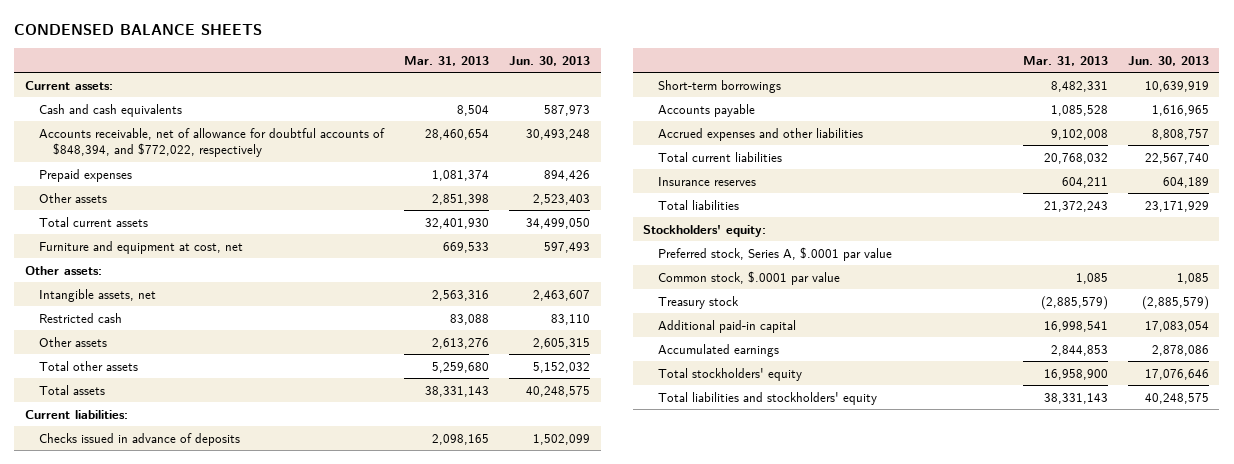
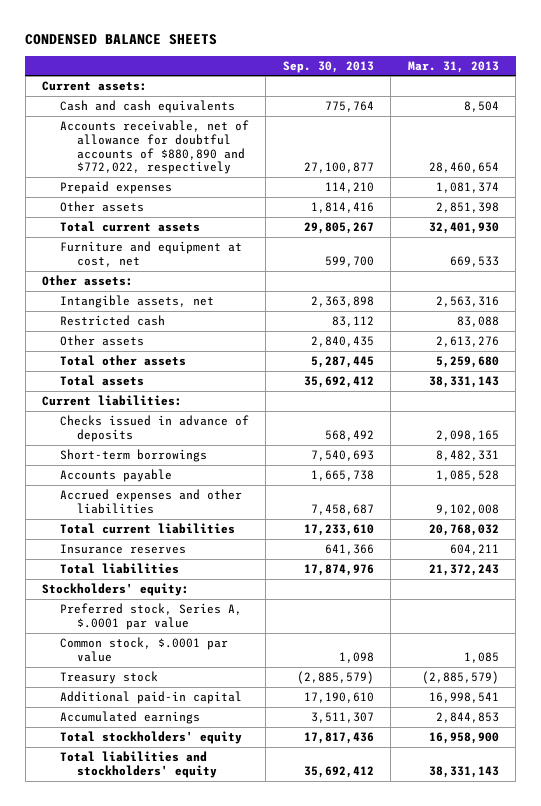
- | Mar. 31, 2013 | Jun. 30, 2013
+ | Sep. 30, 2013 | Mar. 31, 2013
- Accounts receivable, net of allowance for doubtful accounts of $848,394, and $772,022, respectively | 28,460,654 | 30,493,248
+ Accounts receivable, net of allowance for doubtful accounts of $880,890 and $772,022, respectively | 27,100,877 | 28,460,654

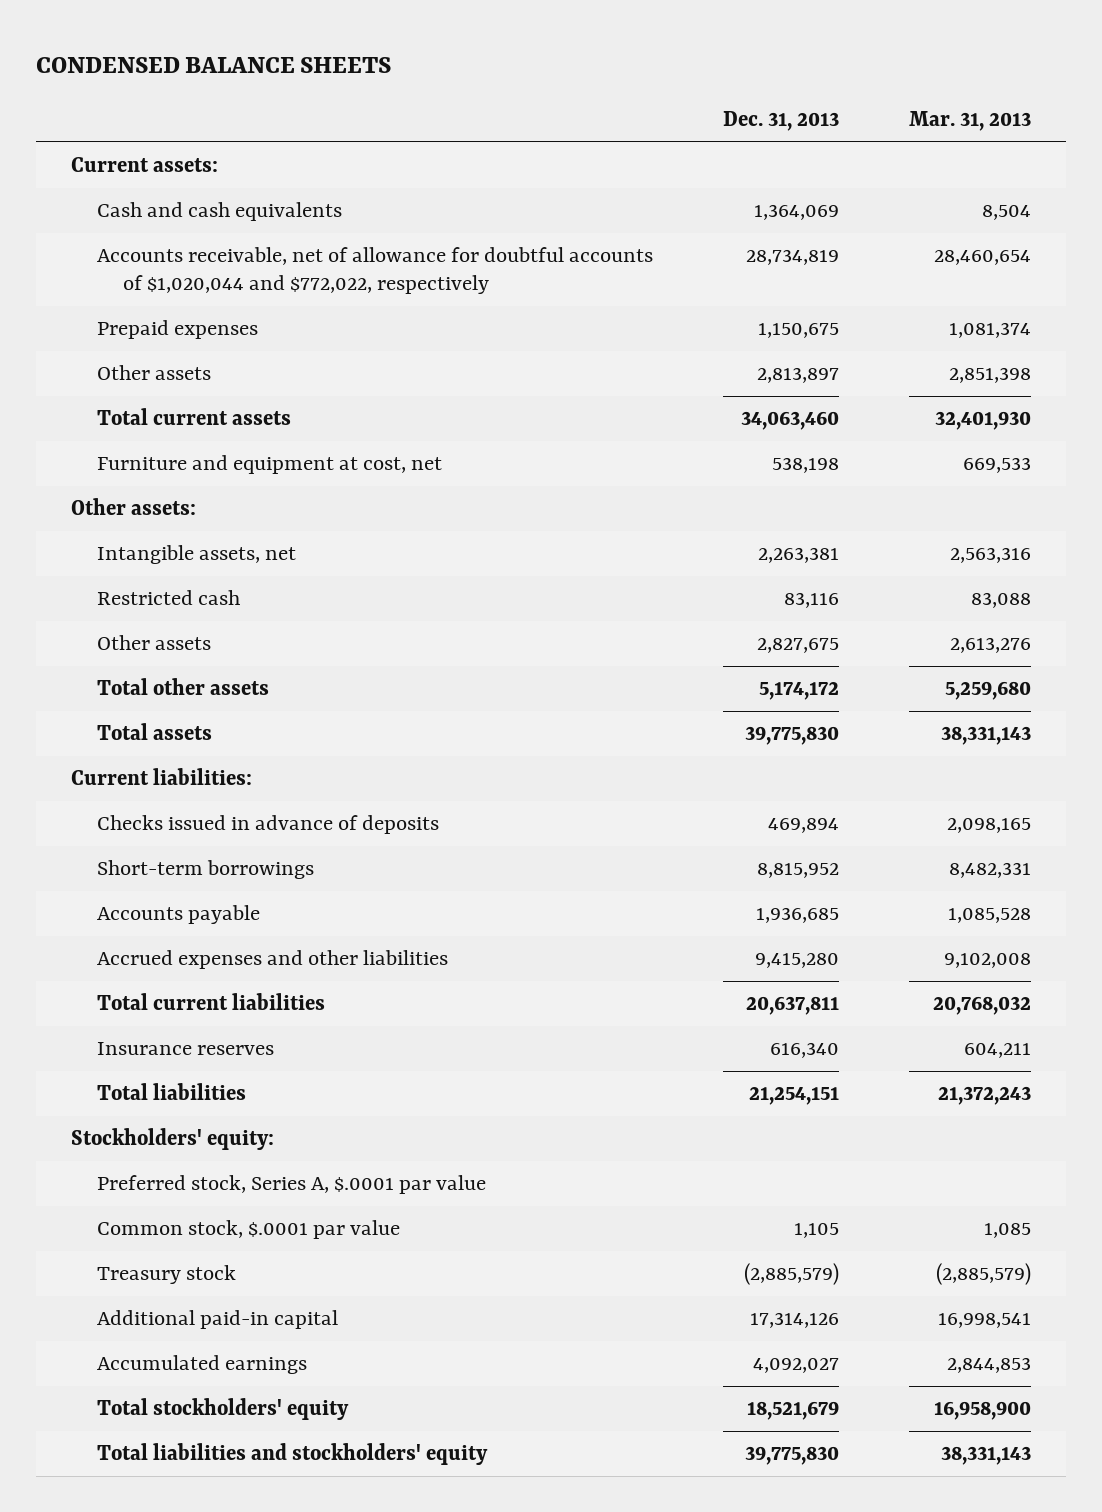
- | Sep. 30, 2013 | Mar. 31, 2013
+ | Dec. 31, 2013 | Mar. 31, 2013
- Accounts receivable, net of allowance for doubtful accounts of $880,890 and $772,022, respectively | 27,100,877 | 28,460,654
+ Accounts receivable, net of allowance for doubtful accounts of $1,020,044 and $772,022, respectively | 28,734,819 | 28,460,654

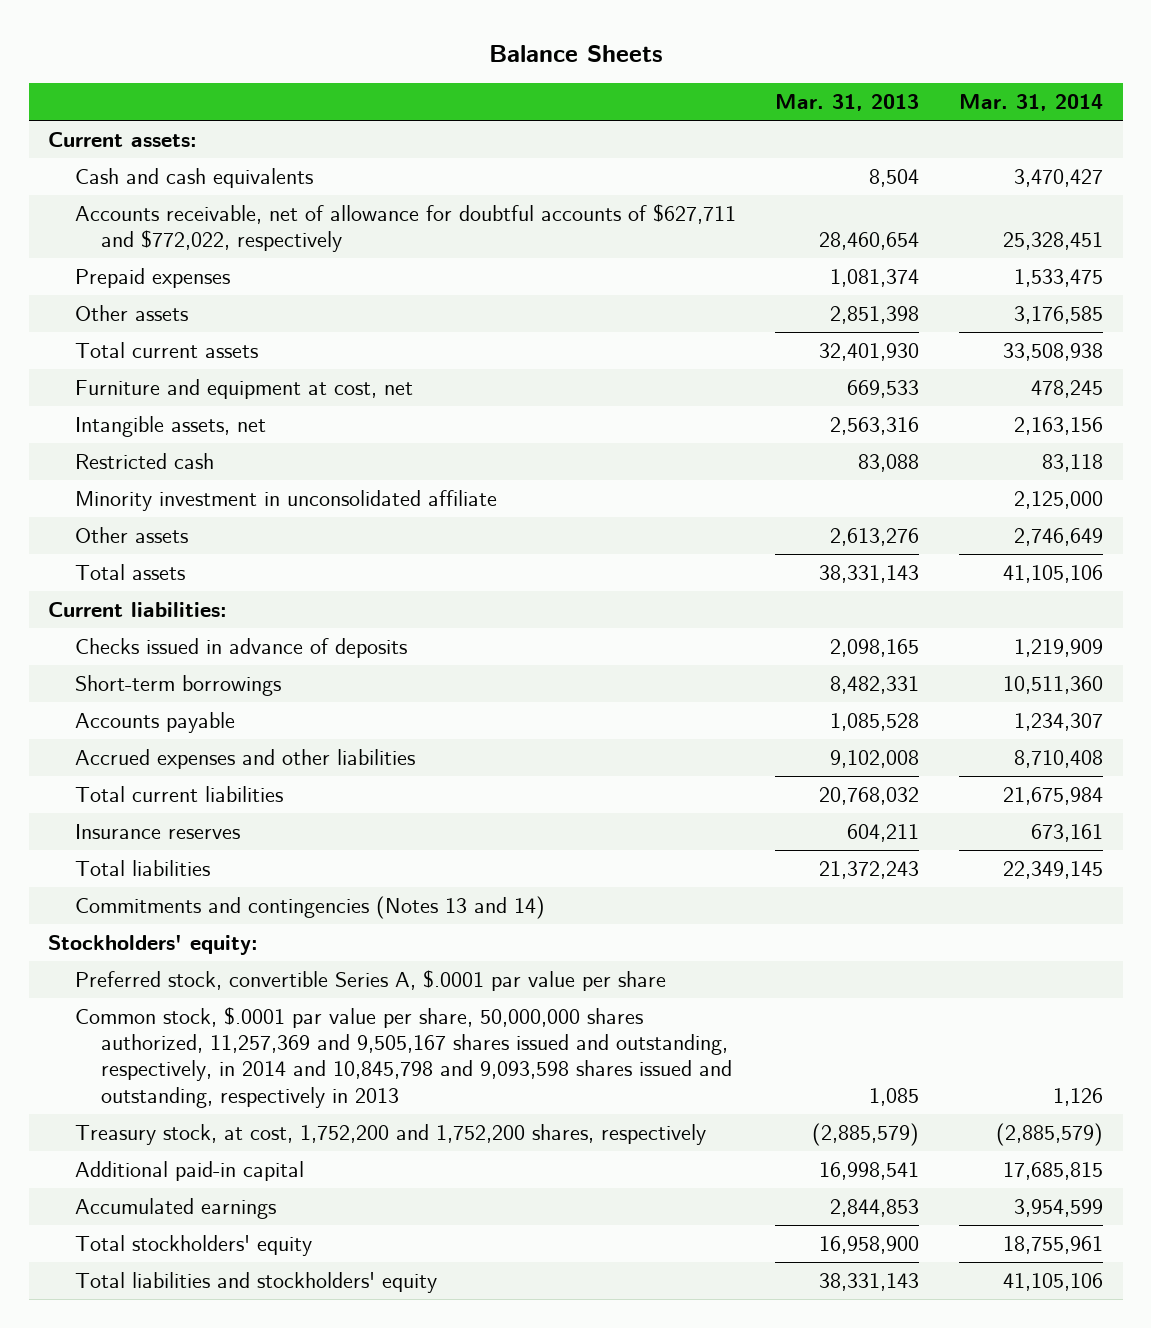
- CONDENSED BALANCE SHEETS
+ Balance Sheets
- | Dec. 31, 2013 | Mar. 31, 2013
+ | Mar. 31, 2013 | Mar. 31, 2014
- Accounts receivable, net of allowance for doubtful accounts of $1,020,044 and $772,022, respectively | 28,734,819 | 28,460,654
+ Accounts receivable, net of allowance for doubtful accounts of $627,711 and $772,022, respectively | 28,460,654 | 25,328,451
- Other assets:
+ Minority investment in unconsolidated affiliate | | 2,125,000
- Total other assets | 5,174,172 | 5,259,680
+ Commitments and contingencies (Notes 13 and 14)
- Preferred stock, Series A, $.0001 par value
- Common stock, $.0001 par value | 1,105 | 1,085
- Treasury stock | (2,885,579) | (2,885,579)
+ Preferred stock, convertible Series A, $.0001 par value per share
+ Common stock, $.0001 par value per share, 50,000,000 shares authorized, 11,257,369 and 9,505,167 shares issued and outstanding, respectively, in 2014 and 10,845,798 and 9,093,598 shares issued and outstanding, respectively in 2013 | 1,085 | 1,126
+ Treasury stock, at cost, 1,752,200 and 1,752,200 shares, respectively | (2,885,579) | (2,885,579)

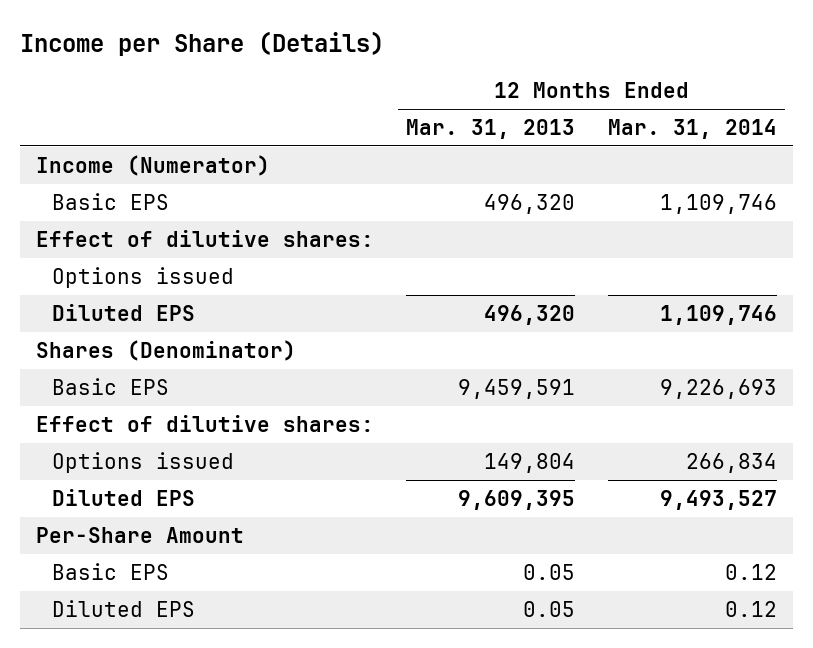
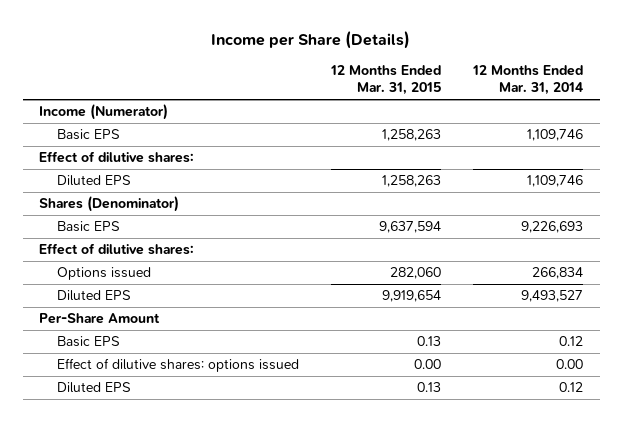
- | 12 Months Ended Mar. 31, 2013 | 12 Months Ended Mar. 31, 2014
+ | 12 Months Ended Mar. 31, 2015 | 12 Months Ended Mar. 31, 2014
- Options issued
+ Effect of dilutive shares: options issued | 0.00 | 0.00

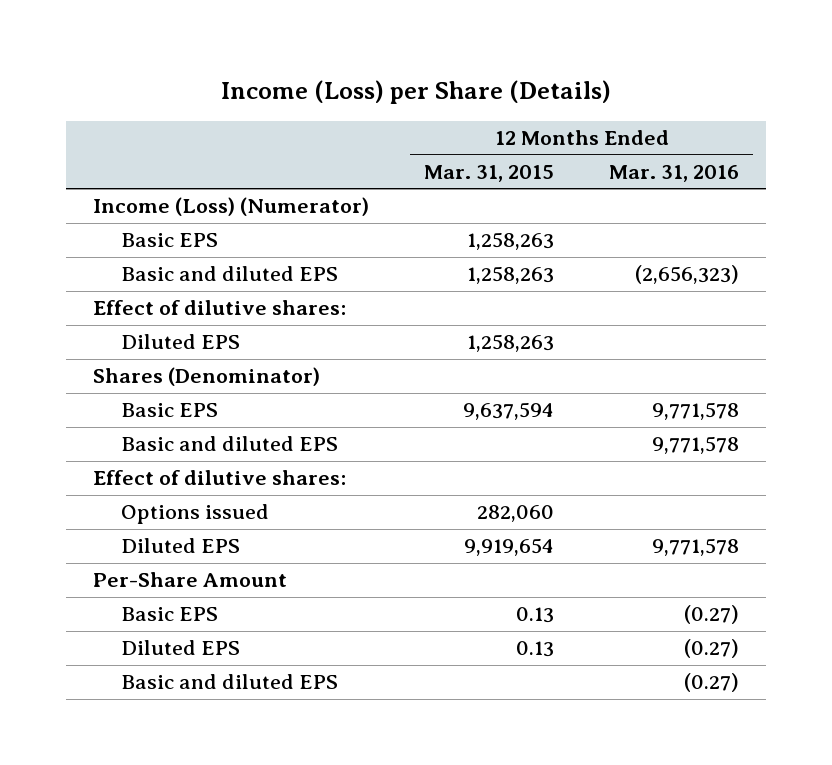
- Income per Share (Details)
+ Income (Loss) per Share (Details)
- | 12 Months Ended Mar. 31, 2015 | 12 Months Ended Mar. 31, 2014
+ | 12 Months Ended Mar. 31, 2015 | 12 Months Ended Mar. 31, 2016
- Income (Numerator)
+ Income (Loss) (Numerator)
+ Basic and diluted EPS | 1,258,263 | (2,656,323)
+ Basic and diluted EPS | | 9,771,578
- Effect of dilutive shares: options issued | 0.00 | 0.00
+ Basic and diluted EPS | | (0.27)

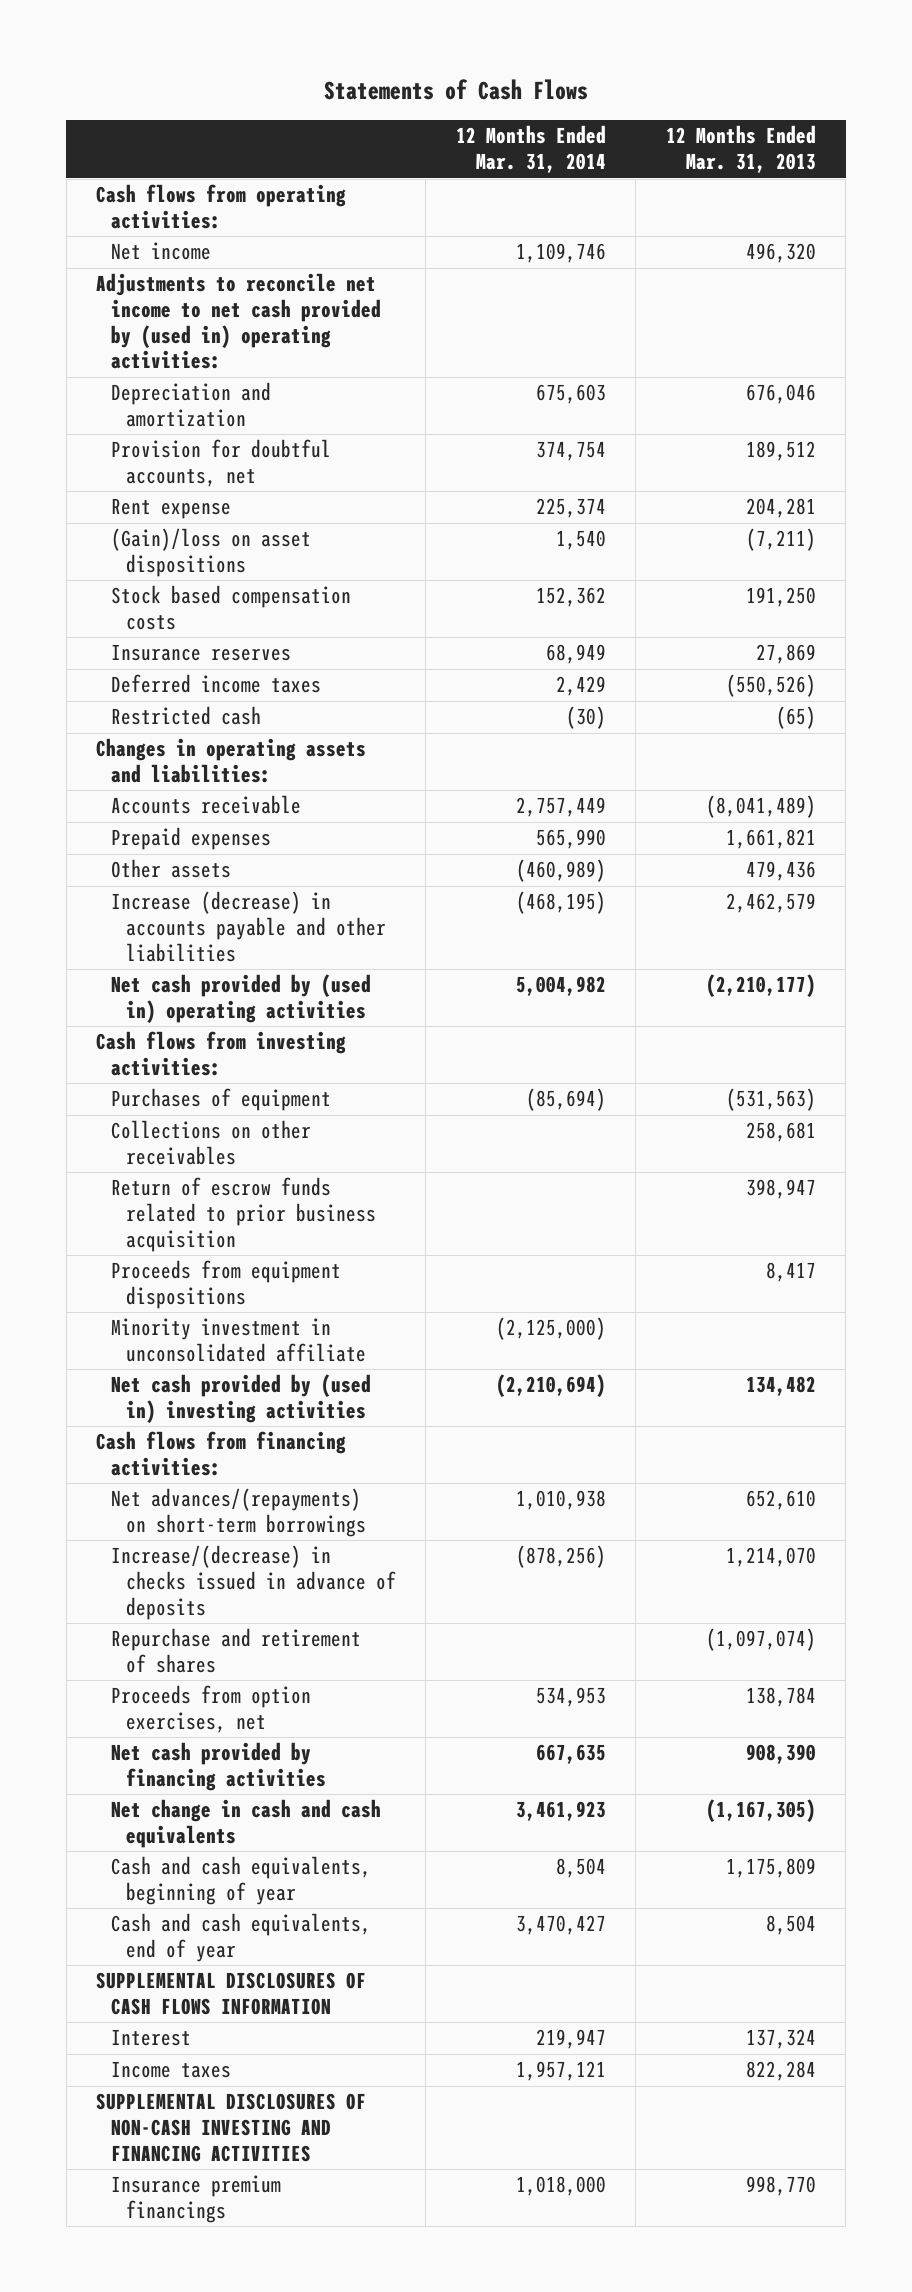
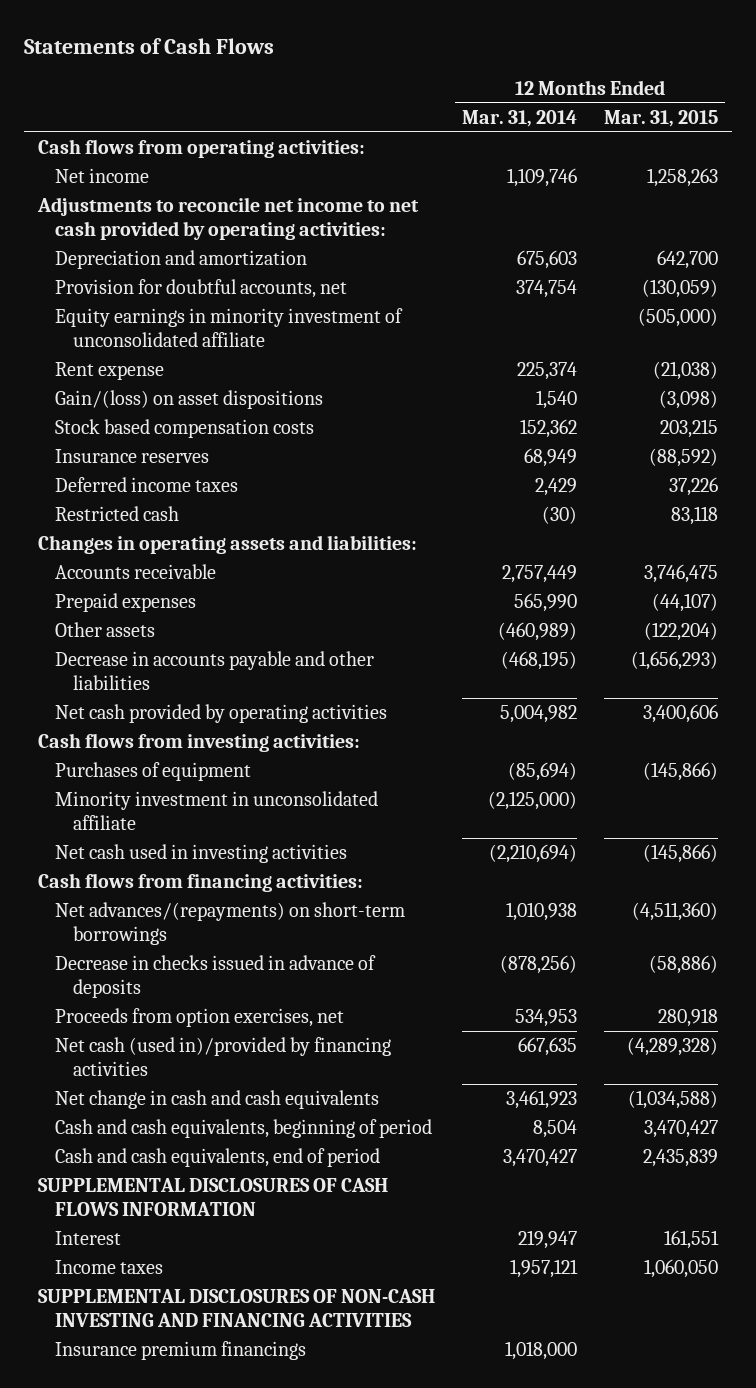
- | 12 Months Ended Mar. 31, 2014 | 12 Months Ended Mar. 31, 2013
+ | 12 Months Ended Mar. 31, 2014 | 12 Months Ended Mar. 31, 2015
- Adjustments to reconcile net income to net cash provided by (used in) operating activities:
+ Adjustments to reconcile net income to net cash provided by operating activities:
+ Equity earnings in minority investment of unconsolidated affiliate | | (505,000)
- (Gain)/loss on asset dispositions | 1,540 | (7,211)
+ Gain/(loss) on asset dispositions | 1,540 | (3,098)
- Increase (decrease) in accounts payable and other liabilities | (468,195) | 2,462,579
- Net cash provided by (used in) operating activities | 5,004,982 | (2,210,177)
+ Decrease in accounts payable and other liabilities | (468,195) | (1,656,293)
+ Net cash provided by operating activities | 5,004,982 | 3,400,606
- Collections on other receivables | | 258,681
- Return of escrow funds related to prior business acquisition | | 398,947
- Proceeds from equipment dispositions | | 8,417
- Net cash provided by (used in) investing activities | (2,210,694) | 134,482
+ Net cash used in investing activities | (2,210,694) | (145,866)
- Increase/(decrease) in checks issued in advance of deposits | (878,256) | 1,214,070
- Repurchase and retirement of shares | | (1,097,074)
+ Decrease in checks issued in advance of deposits | (878,256) | (58,886)
- Net cash provided by financing activities | 667,635 | 908,390
+ Net cash (used in)/provided by financing activities | 667,635 | (4,289,328)
- Cash and cash equivalents, beginning of year | 8,504 | 1,175,809
- Cash and cash equivalents, end of year | 3,470,427 | 8,504
+ Cash and cash equivalents, beginning of period | 8,504 | 3,470,427
+ Cash and cash equivalents, end of period | 3,470,427 | 2,435,839

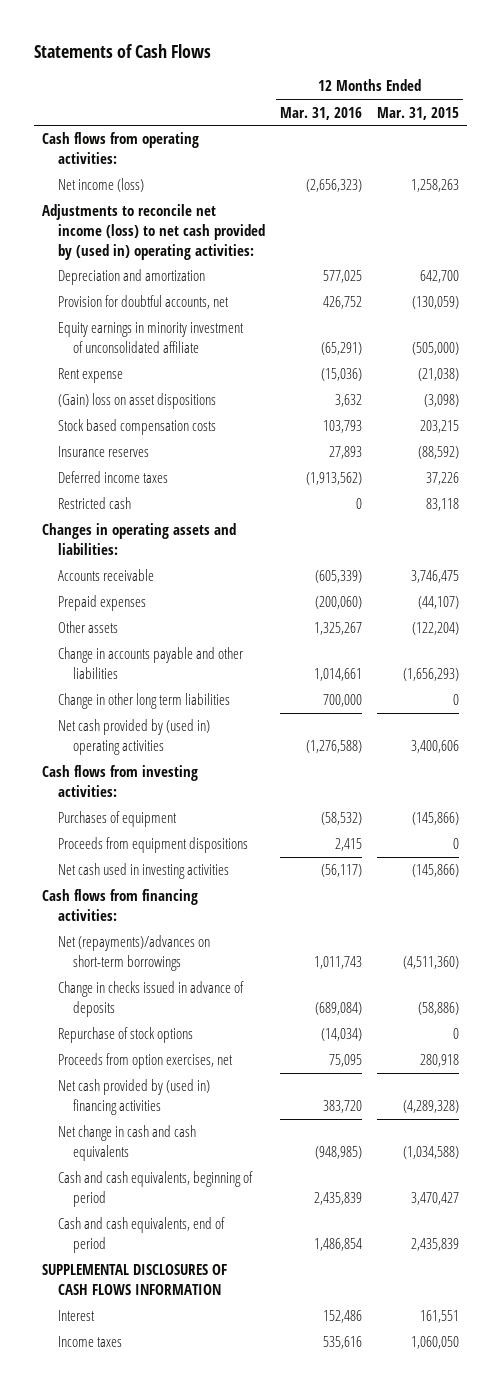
- | 12 Months Ended Mar. 31, 2014 | 12 Months Ended Mar. 31, 2015
+ | 12 Months Ended Mar. 31, 2016 | 12 Months Ended Mar. 31, 2015
- Net income | 1,109,746 | 1,258,263
- Adjustments to reconcile net income to net cash provided by operating activities:
+ Net income (loss) | (2,656,323) | 1,258,263
+ Adjustments to reconcile net income (loss) to net cash provided by (used in) operating activities:
- Gain/(loss) on asset dispositions | 1,540 | (3,098)
+ (Gain) loss on asset dispositions | 3,632 | (3,098)
- Decrease in accounts payable and other liabilities | (468,195) | (1,656,293)
- Net cash provided by operating activities | 5,004,982 | 3,400,606
+ Change in accounts payable and other liabilities | 1,014,661 | (1,656,293)
+ Change in other long term liabilities | 700,000 | 0
+ Net cash provided by (used in) operating activities | (1,276,588) | 3,400,606
- Minority investment in unconsolidated affiliate | (2,125,000) |
+ Proceeds from equipment dispositions | 2,415 | 0
- Net advances/(repayments) on short-term borrowings | 1,010,938 | (4,511,360)
- Decrease in checks issued in advance of deposits | (878,256) | (58,886)
+ Net (repayments)/advances on short-term borrowings | 1,011,743 | (4,511,360)
+ Change in checks issued in advance of deposits | (689,084) | (58,886)
+ Repurchase of stock options | (14,034) | 0
- Net cash (used in)/provided by financing activities | 667,635 | (4,289,328)
+ Net cash provided by (used in) financing activities | 383,720 | (4,289,328)
- SUPPLEMENTAL DISCLOSURES OF NON-CASH INVESTING AND FINANCING ACTIVITIES
- Insurance premium financings | 1,018,000 |

